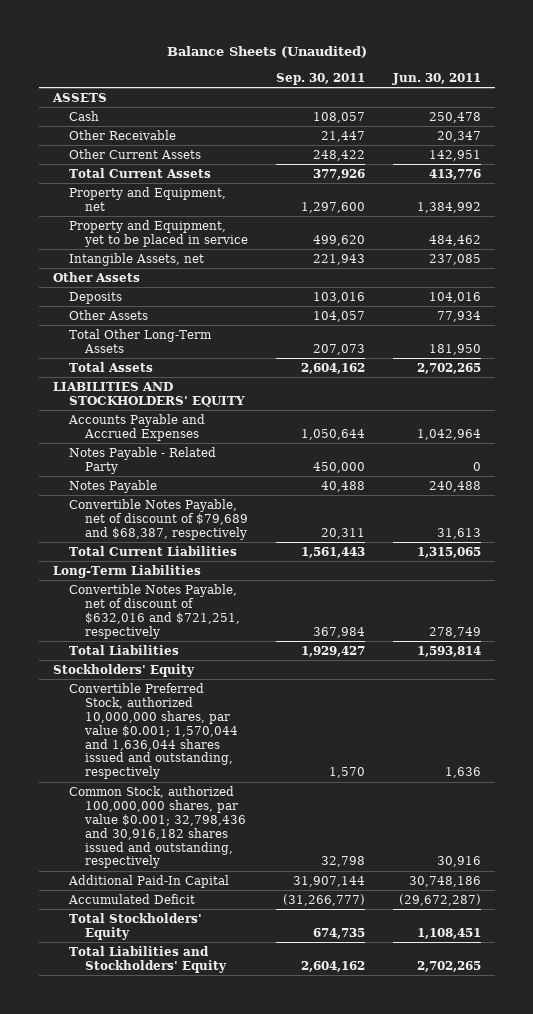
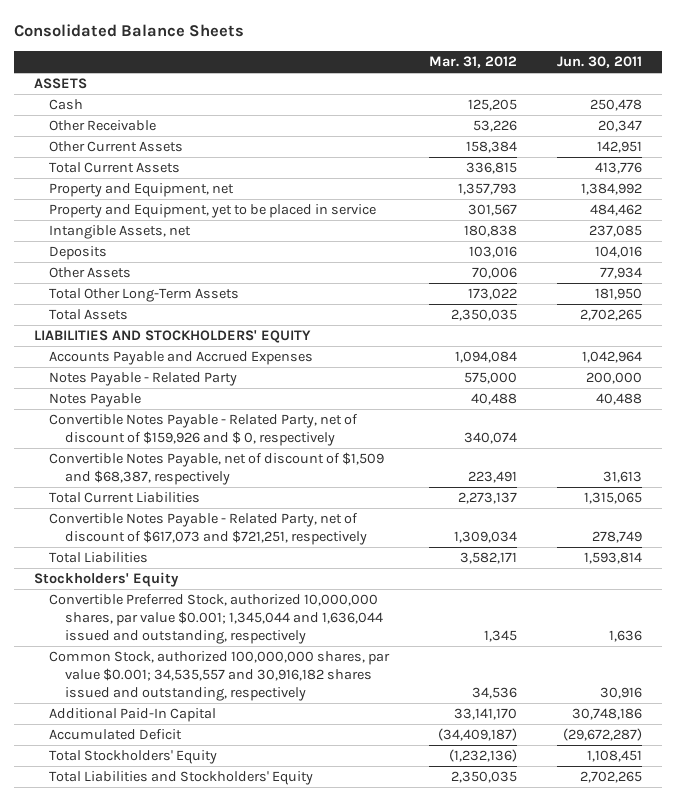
- Balance Sheets (Unaudited)
+ Consolidated Balance Sheets
- | Sep. 30, 2011 | Jun. 30, 2011
+ | Mar. 31, 2012 | Jun. 30, 2011
- Other Assets
- Notes Payable - Related Party | 450,000 | 0
- Notes Payable | 40,488 | 240,488
- Convertible Notes Payable, net of discount of $79,689 and $68,387, respectively | 20,311 | 31,613
+ Notes Payable - Related Party | 575,000 | 200,000
+ Notes Payable | 40,488 | 40,488
+ Convertible Notes Payable - Related Party, net of discount of $159,926 and $ 0, respectively | 340,074 |
+ Convertible Notes Payable, net of discount of $1,509 and $68,387, respectively | 223,491 | 31,613
- Long-Term Liabilities
- Convertible Notes Payable, net of discount of $632,016 and $721,251, respectively | 367,984 | 278,749
+ Convertible Notes Payable - Related Party, net of discount of $617,073 and $721,251, respectively | 1,309,034 | 278,749
- Convertible Preferred Stock, authorized 10,000,000 shares, par value $0.001; 1,570,044 and 1,636,044 shares issued and outstanding, respectively | 1,570 | 1,636
- Common Stock, authorized 100,000,000 shares, par value $0.001; 32,798,436 and 30,916,182 shares issued and outstanding, respectively | 32,798 | 30,916
+ Convertible Preferred Stock, authorized 10,000,000 shares, par value $0.001; 1,345,044 and 1,636,044 issued and outstanding, respectively | 1,345 | 1,636
+ Common Stock, authorized 100,000,000 shares, par value $0.001; 34,535,557 and 30,916,182 shares issued and outstanding, respectively | 34,536 | 30,916

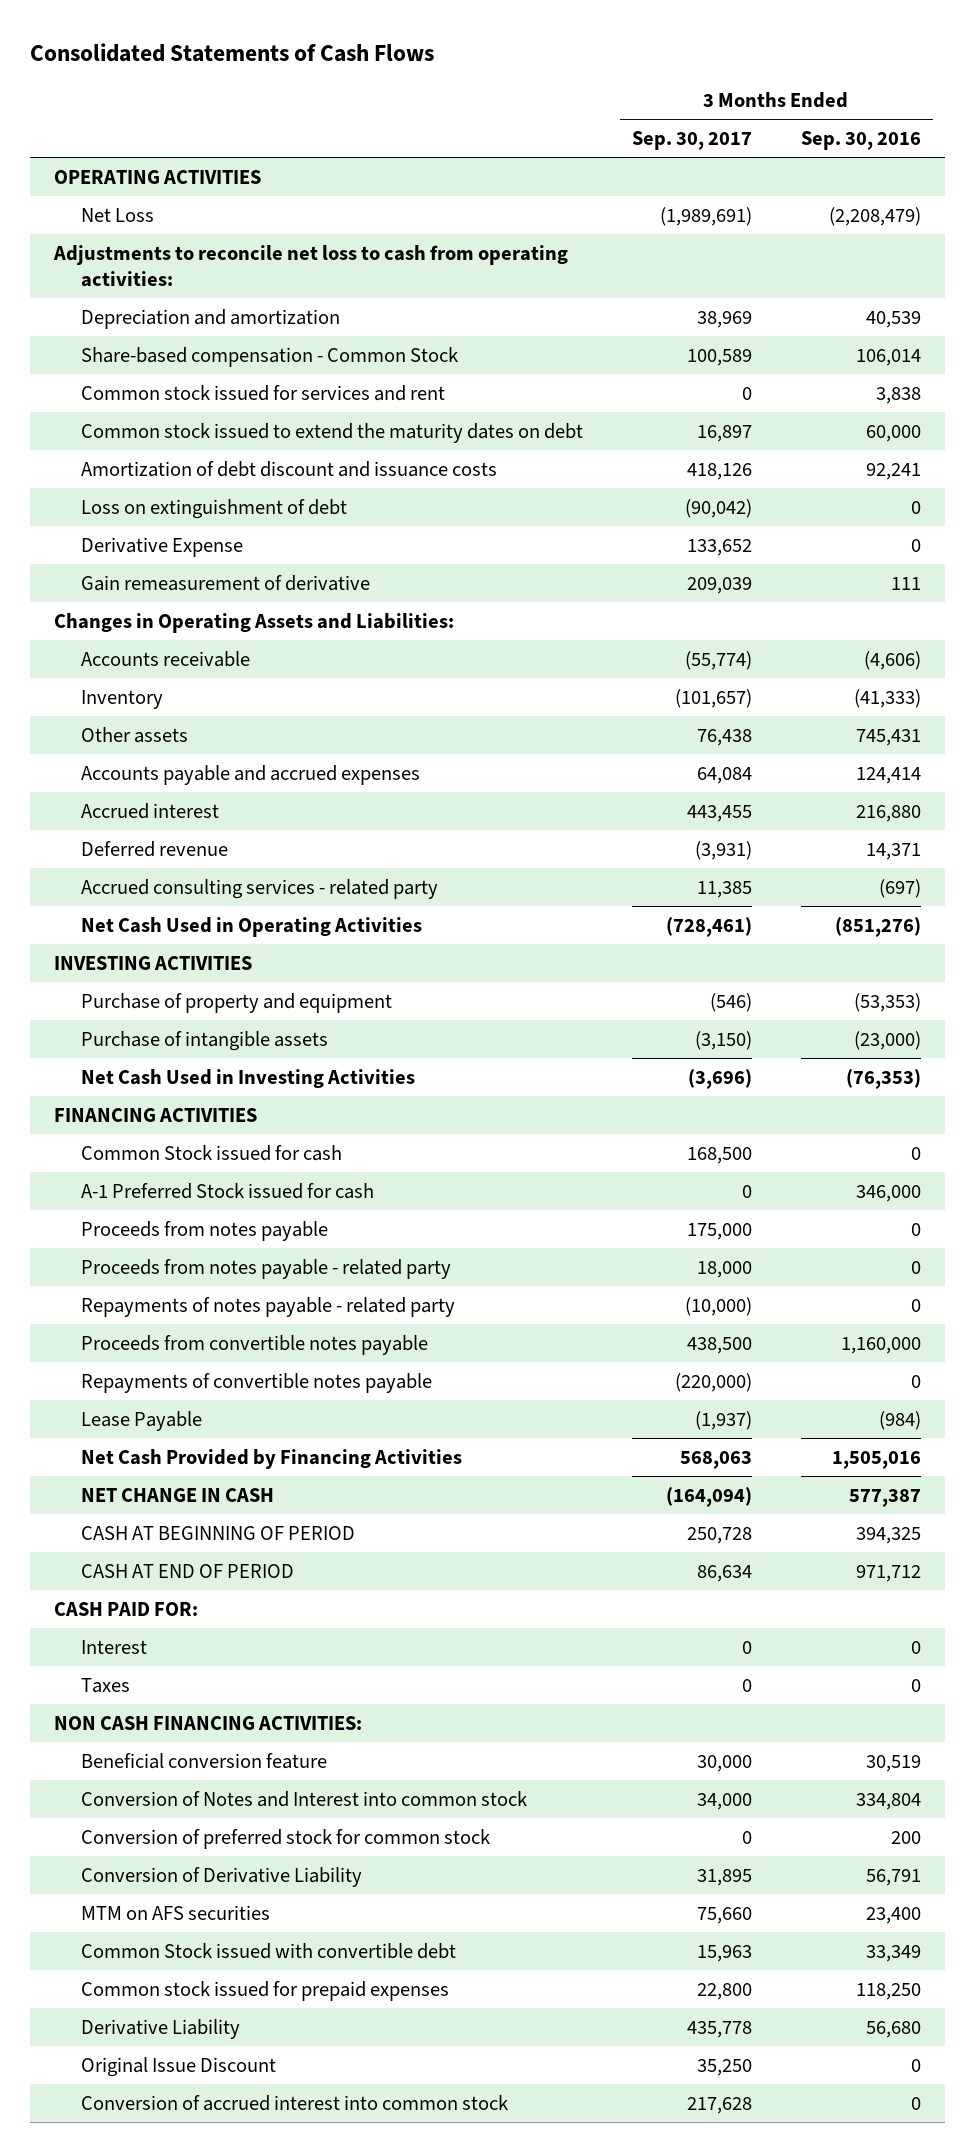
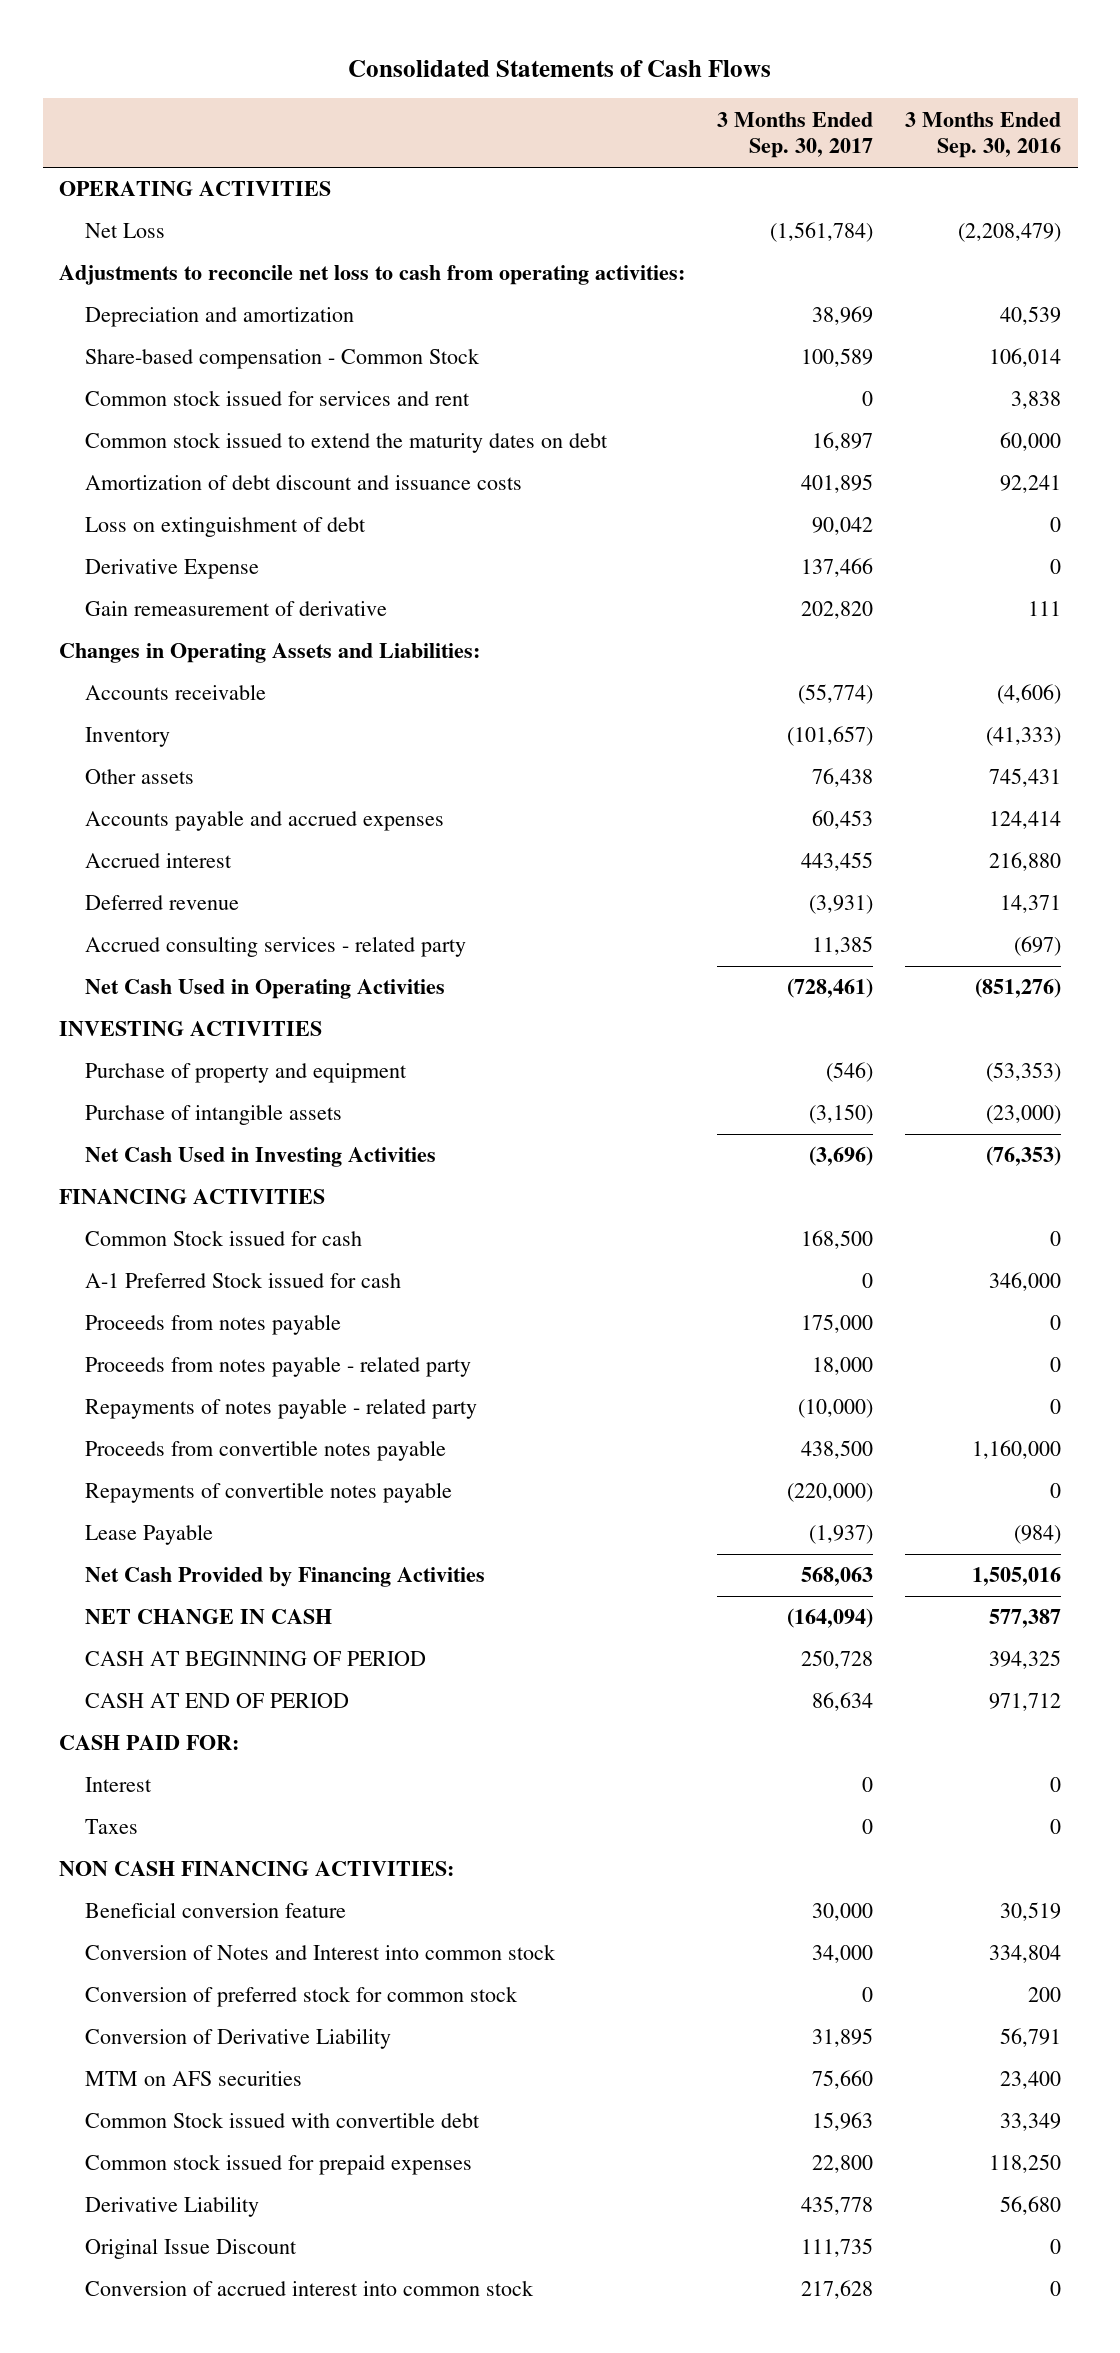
- Net Loss | (1,989,691) | (2,208,479)
+ Net Loss | (1,561,784) | (2,208,479)
- Amortization of debt discount and issuance costs | 418,126 | 92,241
- Loss on extinguishment of debt | (90,042) | 0
- Derivative Expense | 133,652 | 0
- Gain remeasurement of derivative | 209,039 | 111
+ Amortization of debt discount and issuance costs | 401,895 | 92,241
+ Loss on extinguishment of debt | 90,042 | 0
+ Derivative Expense | 137,466 | 0
+ Gain remeasurement of derivative | 202,820 | 111
- Accounts payable and accrued expenses | 64,084 | 124,414
+ Accounts payable and accrued expenses | 60,453 | 124,414
- Original Issue Discount | 35,250 | 0
+ Original Issue Discount | 111,735 | 0

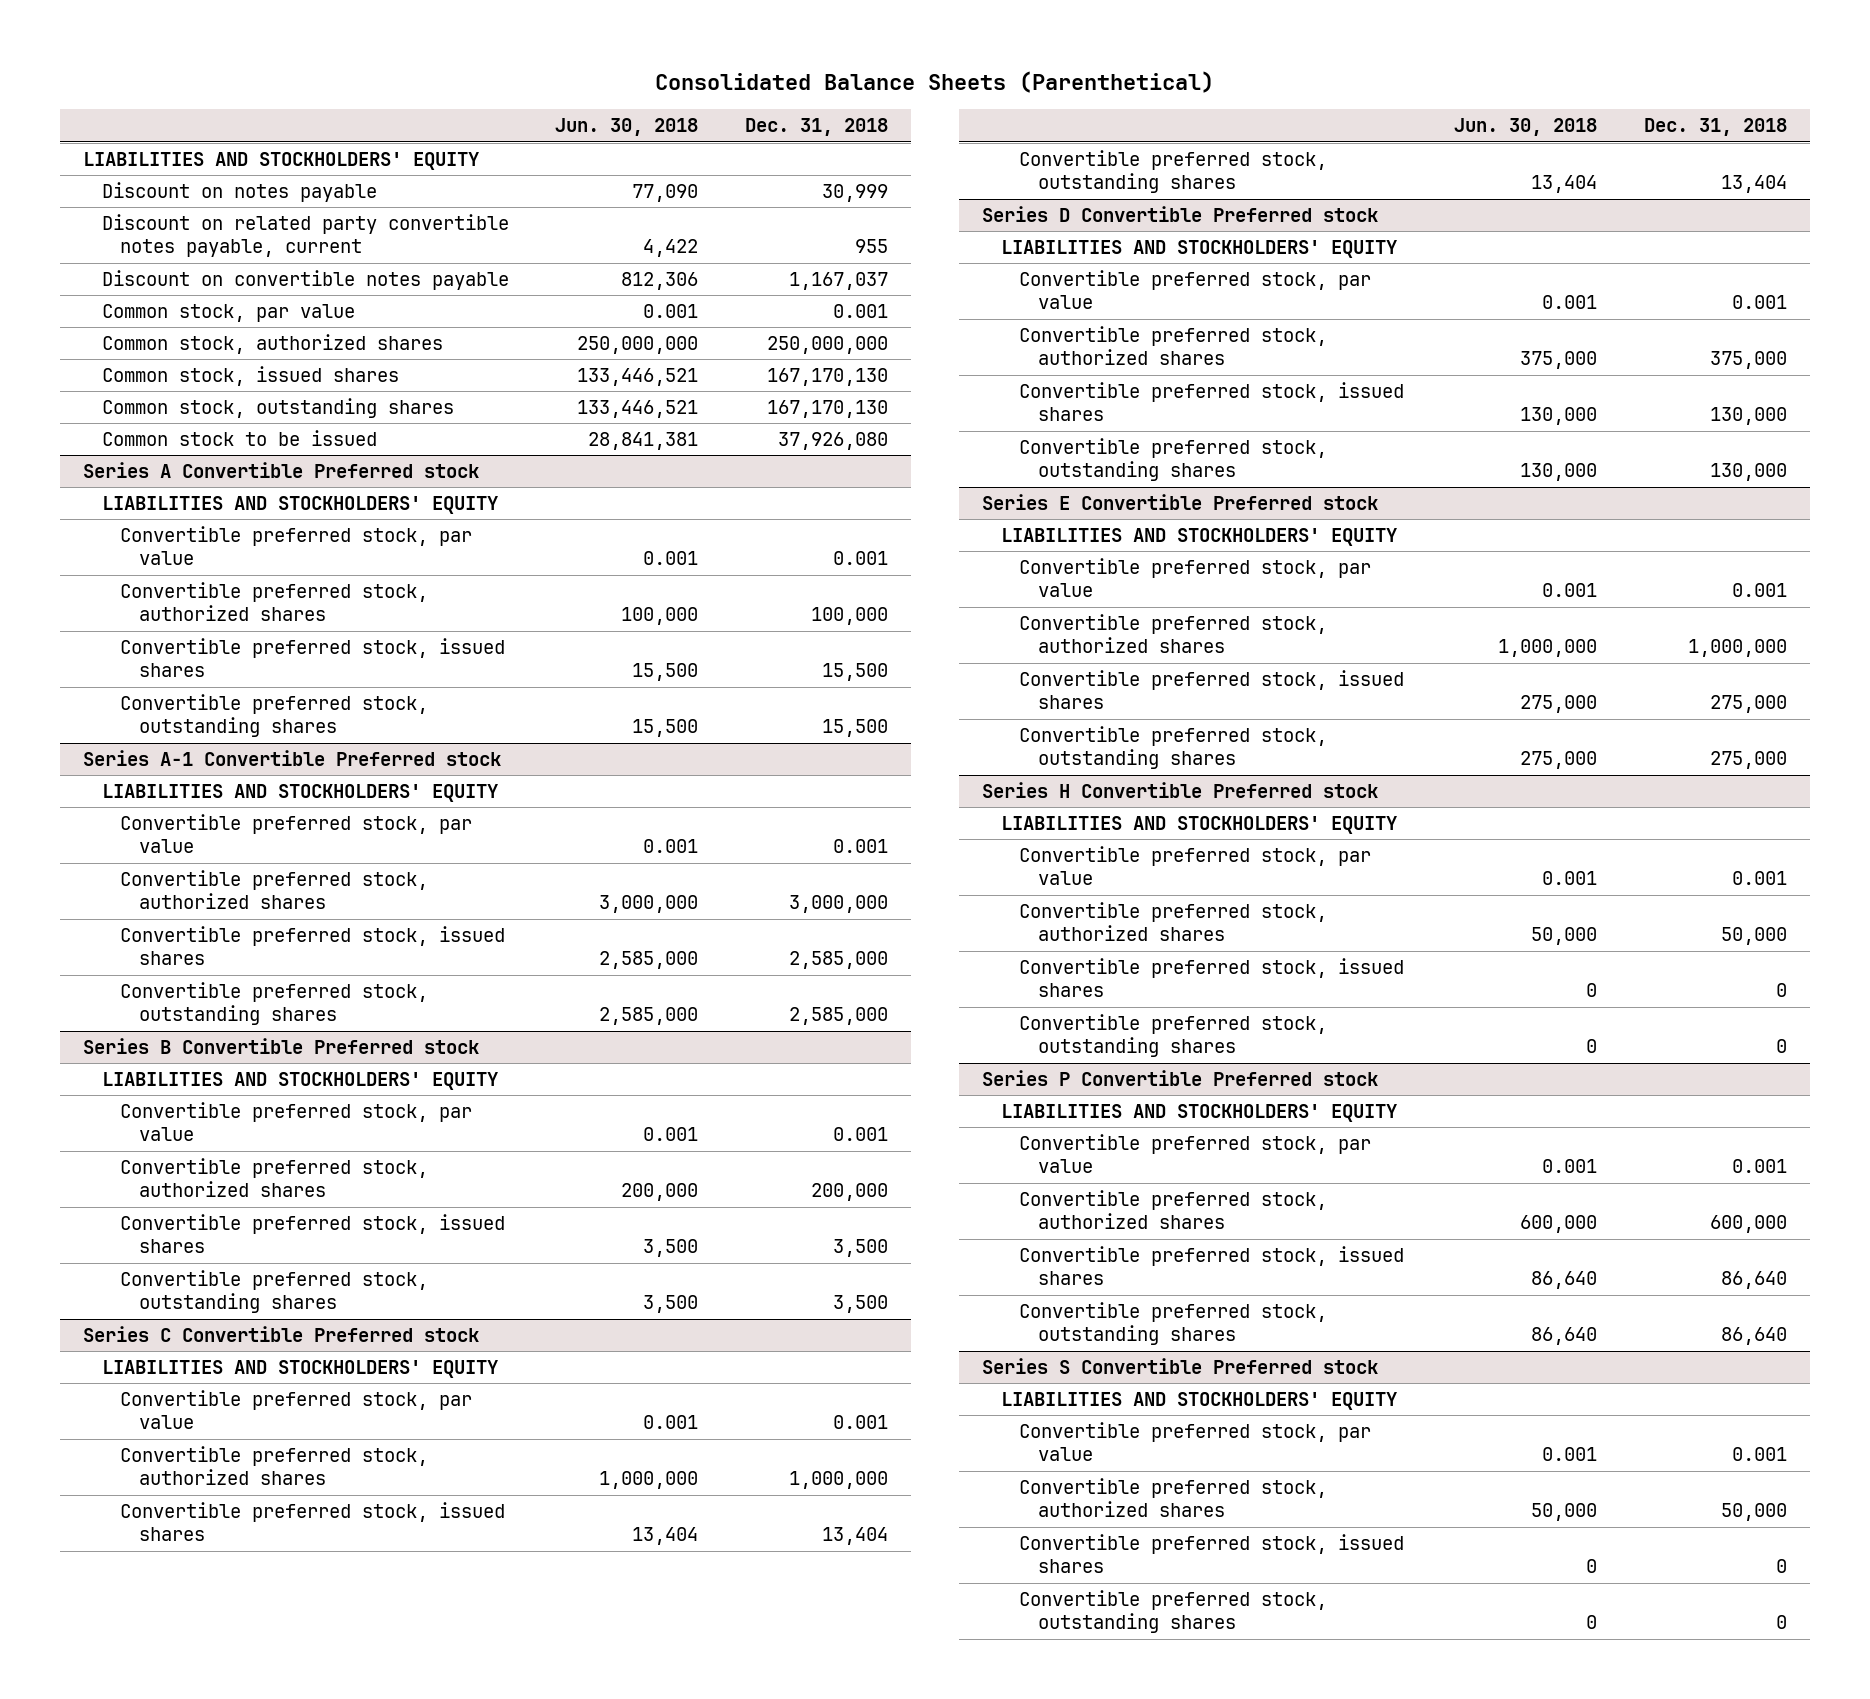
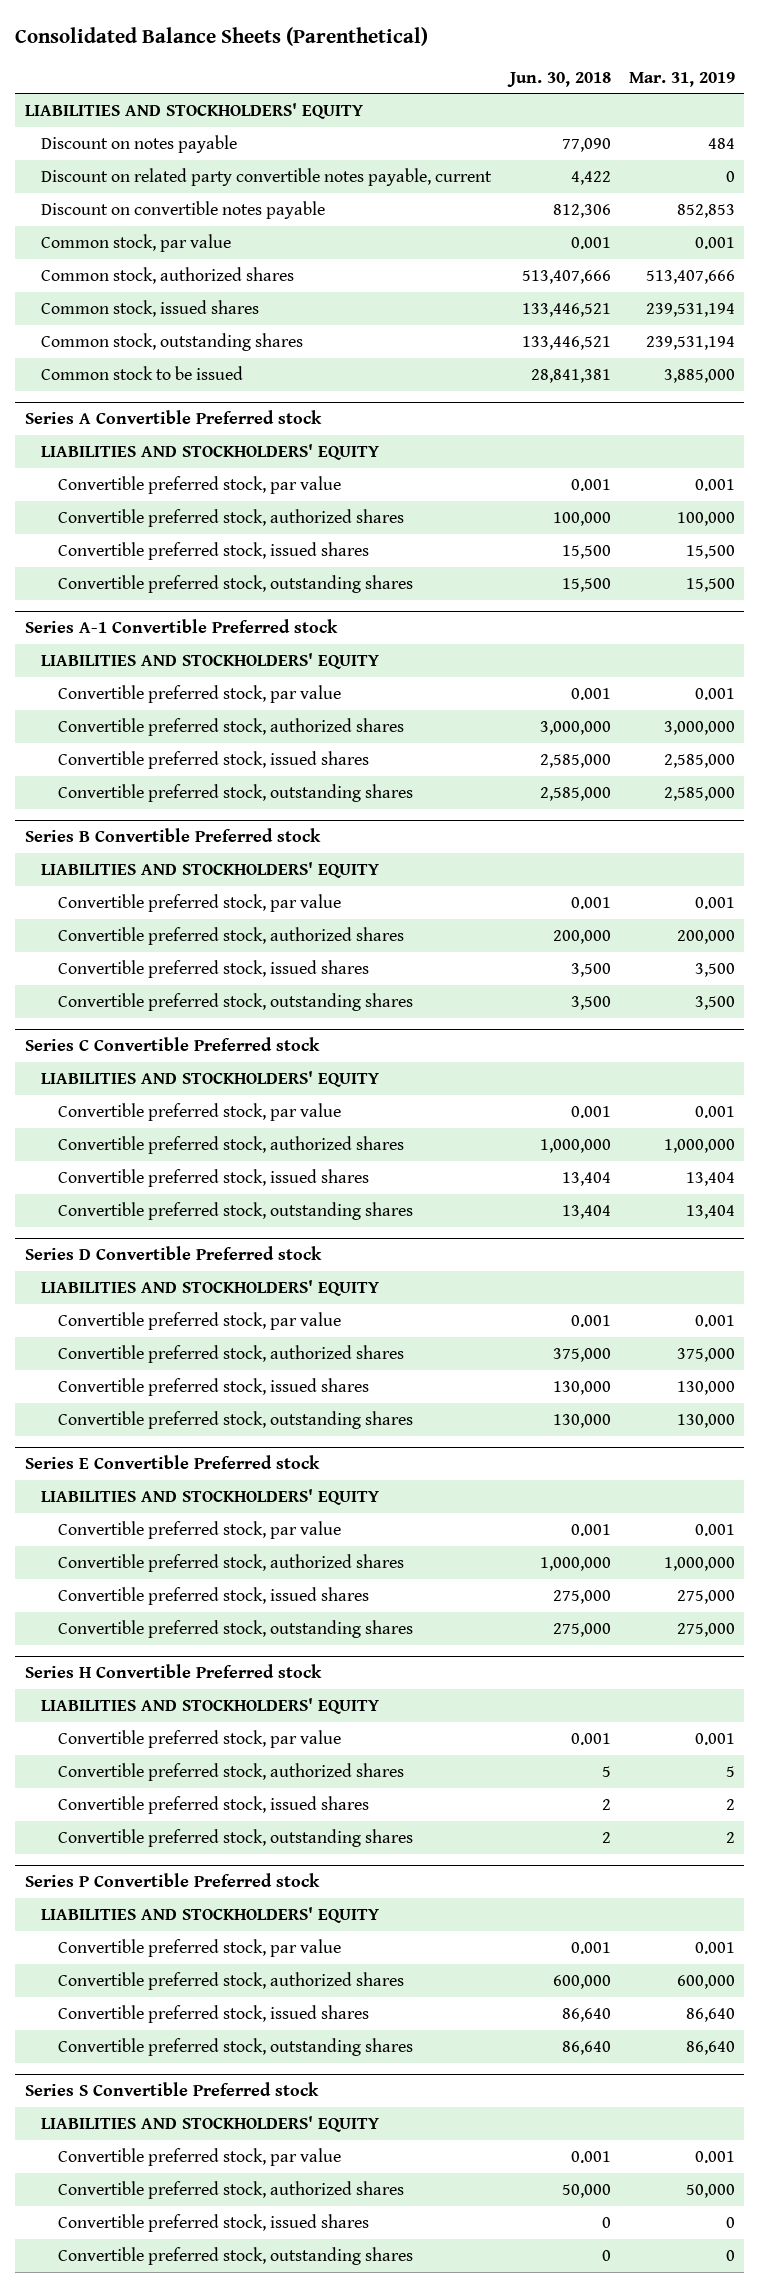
- | Jun. 30, 2018 | Dec. 31, 2018
+ | Jun. 30, 2018 | Mar. 31, 2019
- Common stock, authorized shares | 250,000,000 | 250,000,000
+ Common stock, authorized shares | 513,407,666 | 513,407,666
@ Series H Convertible Preferred stock
- Convertible preferred stock, authorized shares | 50,000 | 50,000
- Convertible preferred stock, issued shares | 0 | 0
- Convertible preferred stock, outstanding shares | 0 | 0
+ Convertible preferred stock, authorized shares | 5 | 5
+ Convertible preferred stock, issued shares | 2 | 2
+ Convertible preferred stock, outstanding shares | 2 | 2

